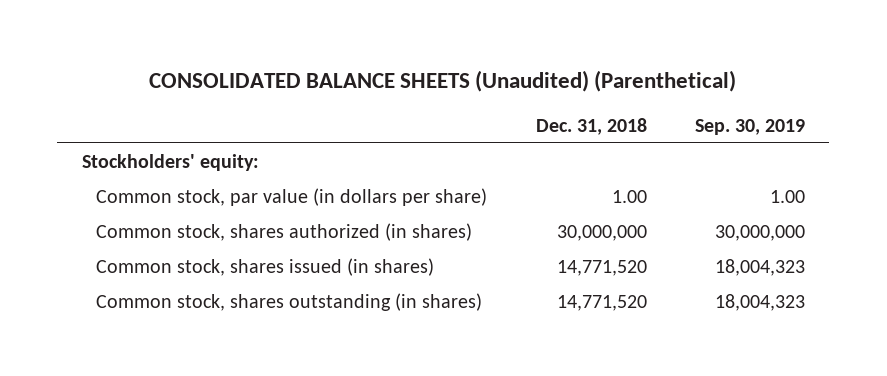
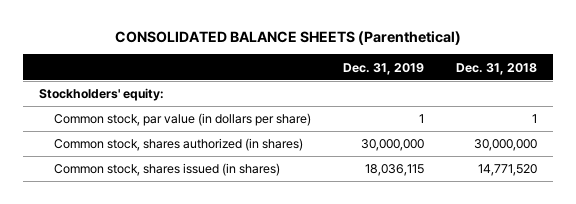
- CONSOLIDATED BALANCE SHEETS (Unaudited) (Parenthetical)
+ CONSOLIDATED BALANCE SHEETS (Parenthetical)
- | Dec. 31, 2018 | Sep. 30, 2019
+ | Dec. 31, 2019 | Dec. 31, 2018
- Common stock, par value (in dollars per share) | 1.00 | 1.00
+ Common stock, par value (in dollars per share) | 1 | 1
- Common stock, shares outstanding (in shares) | 14,771,520 | 18,004,323

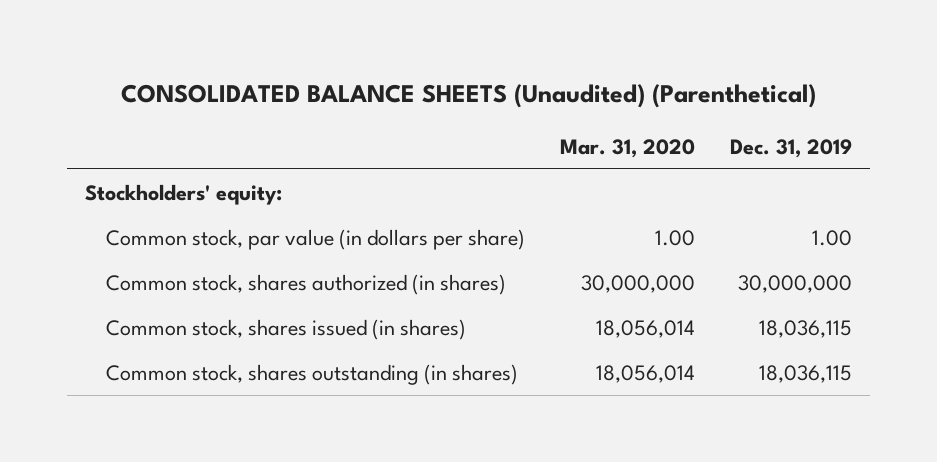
- CONSOLIDATED BALANCE SHEETS (Parenthetical)
+ CONSOLIDATED BALANCE SHEETS (Unaudited) (Parenthetical)
- | Dec. 31, 2019 | Dec. 31, 2018
+ | Mar. 31, 2020 | Dec. 31, 2019
- Common stock, par value (in dollars per share) | 1 | 1
+ Common stock, par value (in dollars per share) | 1.00 | 1.00
+ Common stock, shares outstanding (in shares) | 18,056,014 | 18,036,115

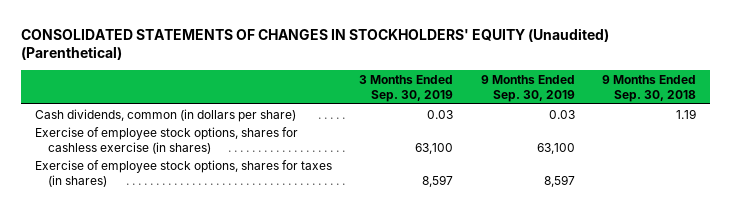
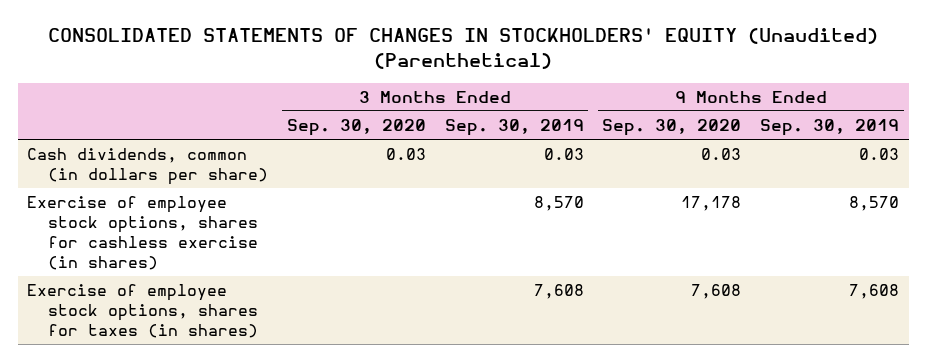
- | 3 Months Ended Sep. 30, 2019 | 9 Months Ended Sep. 30, 2019 | 9 Months Ended Sep. 30, 2018
+ | 3 Months Ended Sep. 30, 2020 | 3 Months Ended Sep. 30, 2019 | 9 Months Ended Sep. 30, 2020 | 9 Months Ended Sep. 30, 2019
- Exercise of employee stock options, shares for cashless exercise (in shares) | 63,100 | 63,100 |
- Exercise of employee stock options, shares for taxes (in shares) | 8,597 | 8,597 |
+ Exercise of employee stock options, shares for cashless exercise (in shares) | | 8,570 | 17,178 | 8,570
+ Exercise of employee stock options, shares for taxes (in shares) | | 7,608 | 7,608 | 7,608

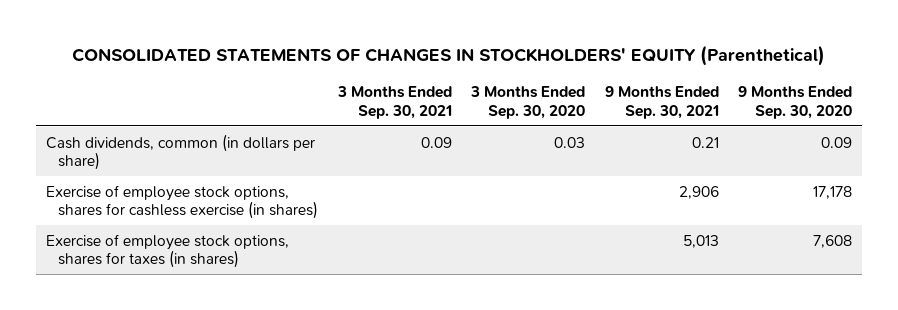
- CONSOLIDATED STATEMENTS OF CHANGES IN STOCKHOLDERS' EQUITY (Unaudited) (Parenthetical)
+ CONSOLIDATED STATEMENTS OF CHANGES IN STOCKHOLDERS' EQUITY (Parenthetical)
- | 3 Months Ended Sep. 30, 2020 | 3 Months Ended Sep. 30, 2019 | 9 Months Ended Sep. 30, 2020 | 9 Months Ended Sep. 30, 2019
+ | 3 Months Ended Sep. 30, 2021 | 3 Months Ended Sep. 30, 2020 | 9 Months Ended Sep. 30, 2021 | 9 Months Ended Sep. 30, 2020
- Cash dividends, common (in dollars per share) | 0.03 | 0.03 | 0.03 | 0.03
+ Cash dividends, common (in dollars per share) | 0.09 | 0.03 | 0.21 | 0.09

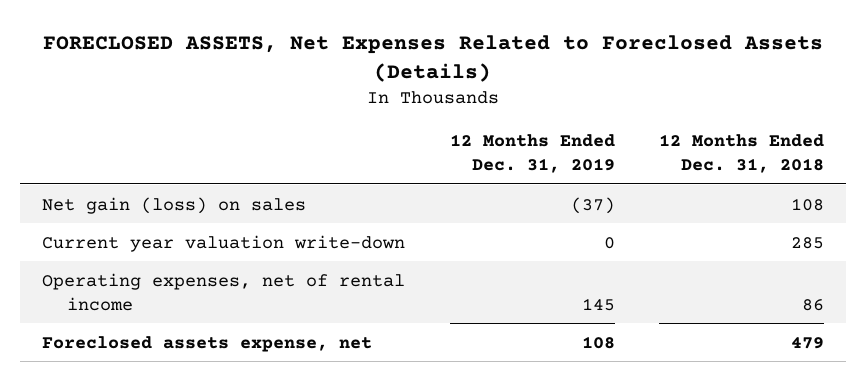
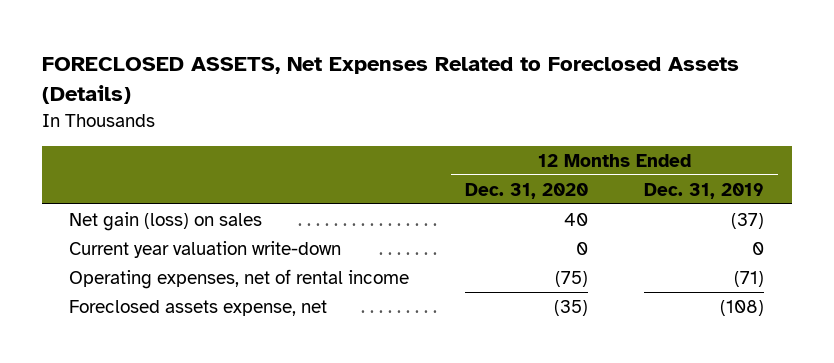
- | 12 Months Ended Dec. 31, 2019 | 12 Months Ended Dec. 31, 2018
+ | 12 Months Ended Dec. 31, 2020 | 12 Months Ended Dec. 31, 2019
- Operating expenses, net of rental income | 145 | 86
- Foreclosed assets expense, net | 108 | 479
+ Operating expenses, net of rental income | (75) | (71)
+ Foreclosed assets expense, net | (35) | (108)

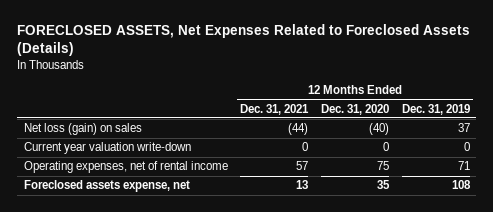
- | 12 Months Ended Dec. 31, 2020 | 12 Months Ended Dec. 31, 2019
+ | 12 Months Ended Dec. 31, 2021 | 12 Months Ended Dec. 31, 2020 | 12 Months Ended Dec. 31, 2019
- Net gain (loss) on sales | 40 | (37)
+ Net loss (gain) on sales | (44) | (40) | 37
- Operating expenses, net of rental income | (75) | (71)
- Foreclosed assets expense, net | (35) | (108)
+ Operating expenses, net of rental income | 57 | 75 | 71
+ Foreclosed assets expense, net | 13 | 35 | 108

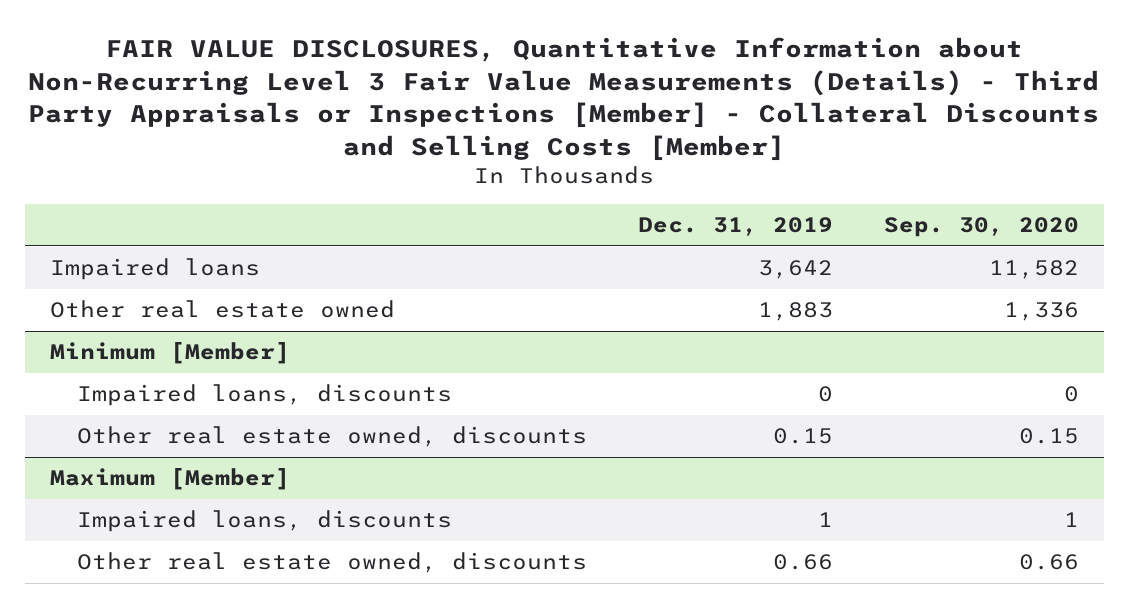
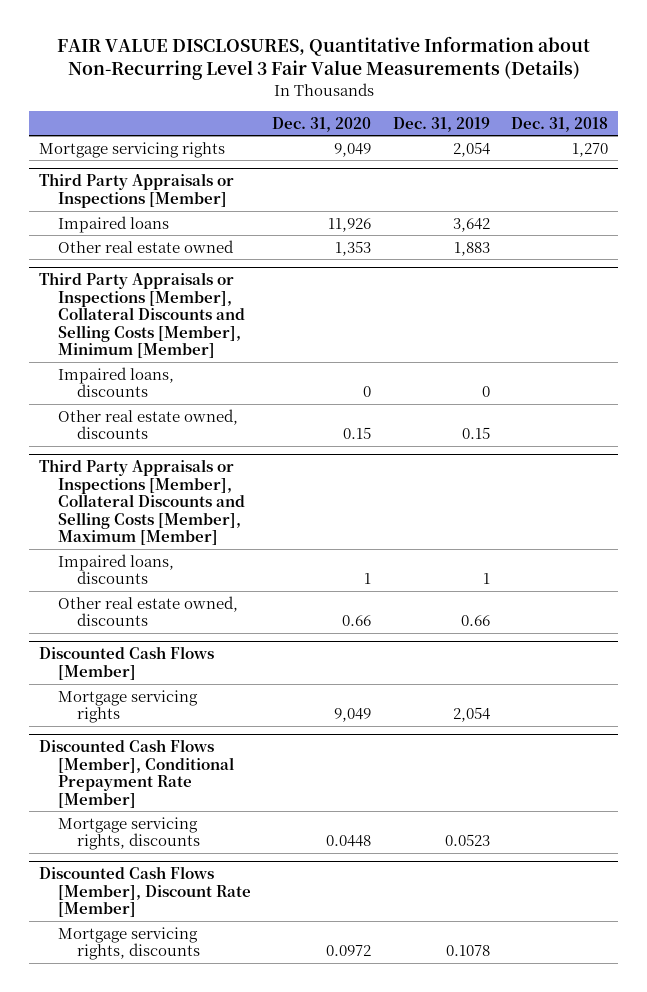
- FAIR VALUE DISCLOSURES, Quantitative Information about Non-Recurring Level 3 Fair Value Measurements (Details) - Third Party Appraisals or Inspections [Member] - Collateral Discounts and Selling Costs [Member]
+ FAIR VALUE DISCLOSURES, Quantitative Information about Non-Recurring Level 3 Fair Value Measurements (Details)
- | Dec. 31, 2019 | Sep. 30, 2020
+ | Dec. 31, 2020 | Dec. 31, 2019 | Dec. 31, 2018
+ Mortgage servicing rights | 9,049 | 2,054 | 1,270
+ Third Party Appraisals or Inspections [Member]
- Minimum [Member]
+ Third Party Appraisals or Inspections [Member], Collateral Discounts and Selling Costs [Member], Minimum [Member]
- Maximum [Member]
+ Third Party Appraisals or Inspections [Member], Collateral Discounts and Selling Costs [Member], Maximum [Member]
+ Discounted Cash Flows [Member]
+ Mortgage servicing rights | 9,049 | 2,054 |
+ Discounted Cash Flows [Member], Conditional Prepayment Rate [Member]
+ Mortgage servicing rights, discounts | 0.0448 | 0.0523 |
+ Discounted Cash Flows [Member], Discount Rate [Member]
+ Mortgage servicing rights, discounts | 0.0972 | 0.1078 |

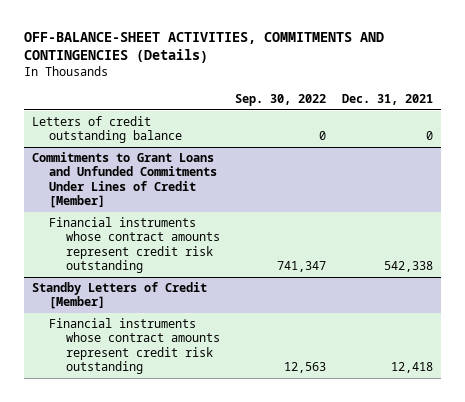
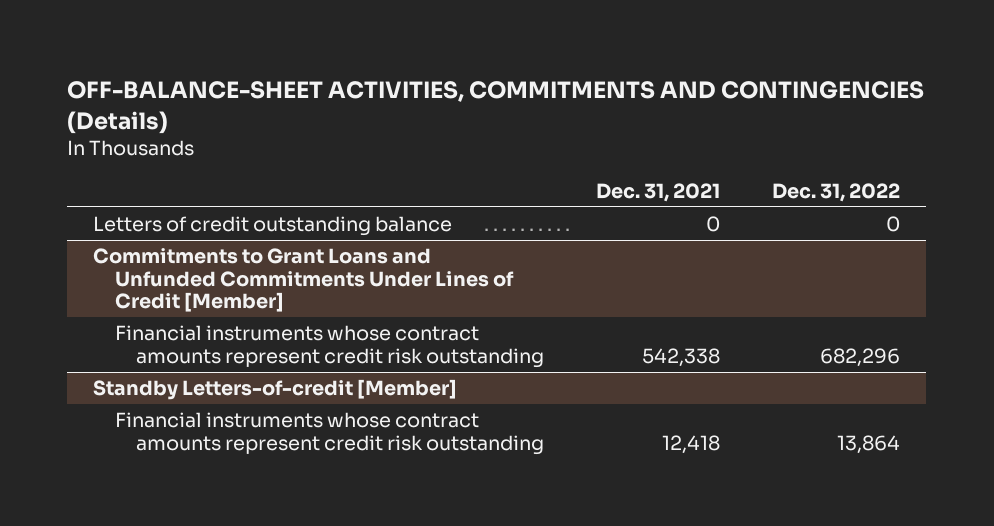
- | Sep. 30, 2022 | Dec. 31, 2021
+ | Dec. 31, 2021 | Dec. 31, 2022
- Standby Letters of Credit [Member]
+ Standby Letters-of-credit [Member]

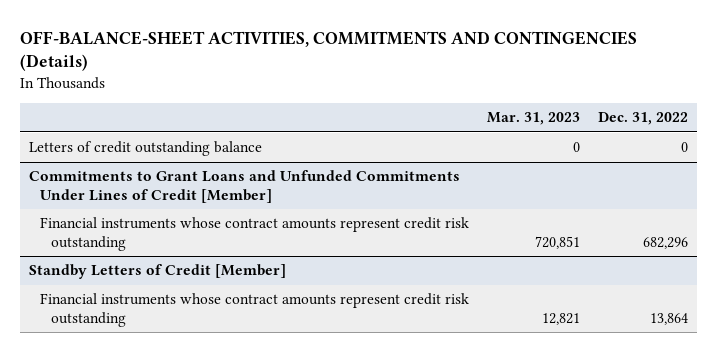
- | Dec. 31, 2021 | Dec. 31, 2022
+ | Mar. 31, 2023 | Dec. 31, 2022
- Standby Letters-of-credit [Member]
+ Standby Letters of Credit [Member]

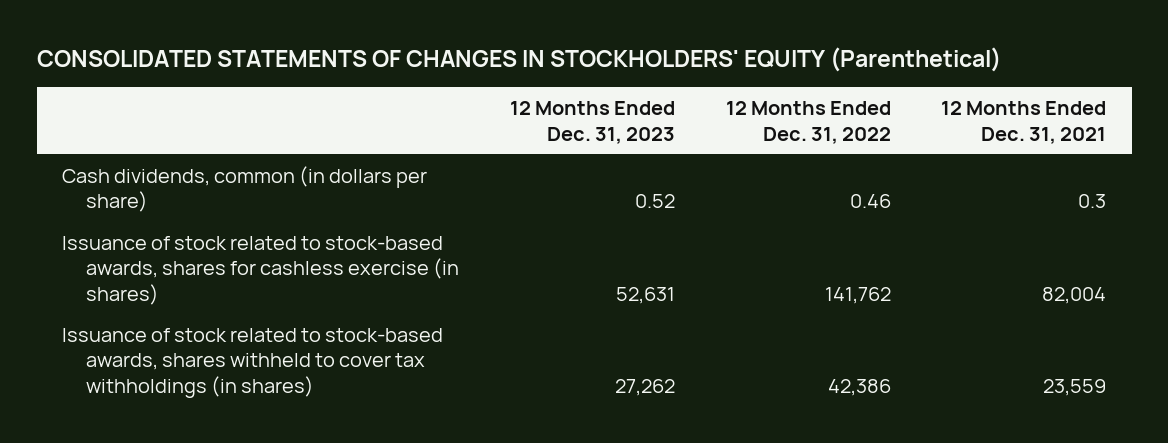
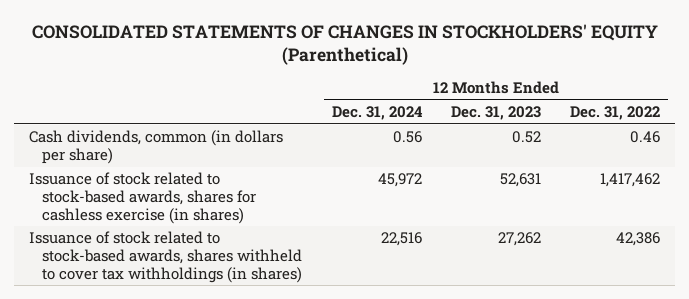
- | 12 Months Ended Dec. 31, 2023 | 12 Months Ended Dec. 31, 2022 | 12 Months Ended Dec. 31, 2021
+ | 12 Months Ended Dec. 31, 2024 | 12 Months Ended Dec. 31, 2023 | 12 Months Ended Dec. 31, 2022
- Issuance of stock related to stock-based awards, shares for cashless exercise (in shares) | 52,631 | 141,762 | 82,004
+ Issuance of stock related to stock-based awards, shares for cashless exercise (in shares) | 45,972 | 52,631 | 1,417,462

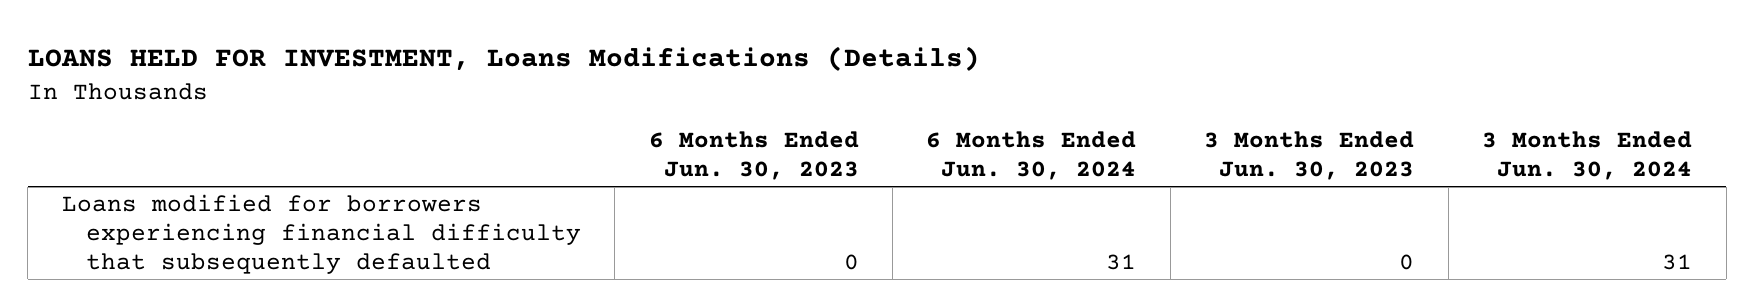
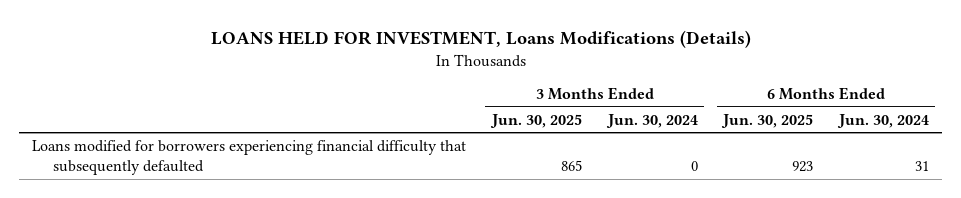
- | 6 Months Ended Jun. 30, 2023 | 6 Months Ended Jun. 30, 2024 | 3 Months Ended Jun. 30, 2023 | 3 Months Ended Jun. 30, 2024
+ | 3 Months Ended Jun. 30, 2025 | 3 Months Ended Jun. 30, 2024 | 6 Months Ended Jun. 30, 2025 | 6 Months Ended Jun. 30, 2024
- Loans modified for borrowers experiencing financial difficulty that subsequently defaulted | 0 | 31 | 0 | 31
+ Loans modified for borrowers experiencing financial difficulty that subsequently defaulted | 865 | 0 | 923 | 31

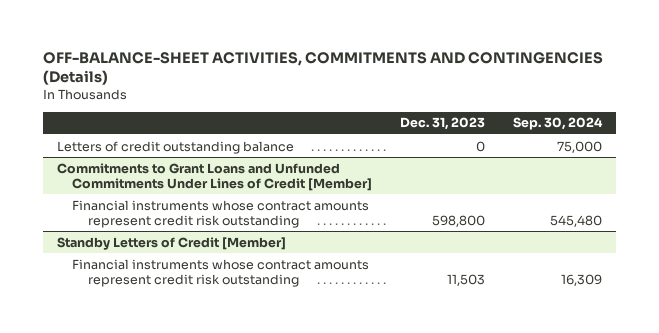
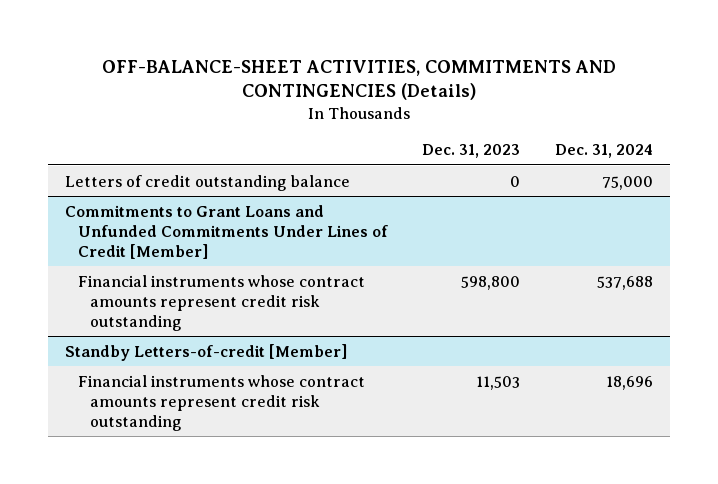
- | Dec. 31, 2023 | Sep. 30, 2024
+ | Dec. 31, 2023 | Dec. 31, 2024
- Standby Letters of Credit [Member]
+ Standby Letters-of-credit [Member]

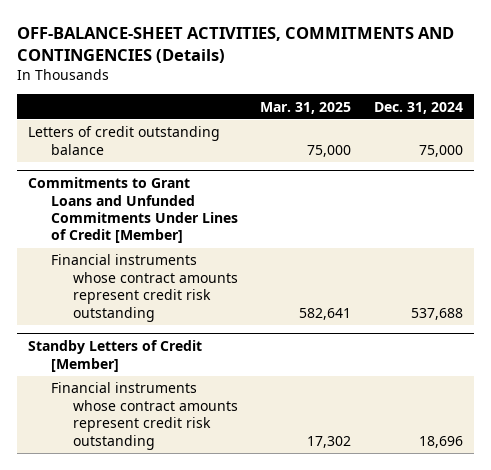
- | Dec. 31, 2023 | Dec. 31, 2024
+ | Mar. 31, 2025 | Dec. 31, 2024
- Standby Letters-of-credit [Member]
+ Standby Letters of Credit [Member]

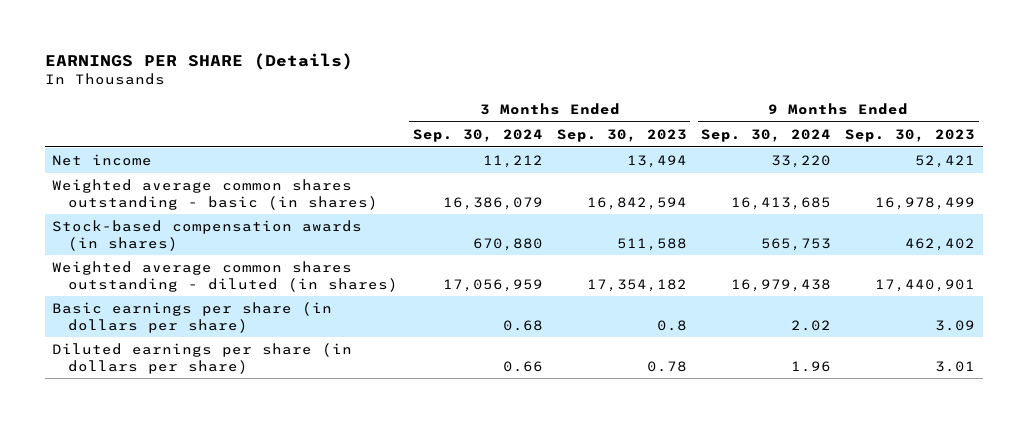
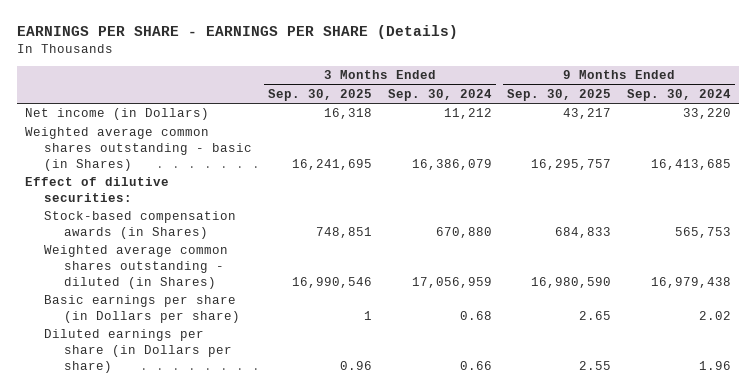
- EARNINGS PER SHARE (Details)
+ EARNINGS PER SHARE - EARNINGS PER SHARE (Details)
- | 3 Months Ended Sep. 30, 2024 | 3 Months Ended Sep. 30, 2023 | 9 Months Ended Sep. 30, 2024 | 9 Months Ended Sep. 30, 2023
+ | 3 Months Ended Sep. 30, 2025 | 3 Months Ended Sep. 30, 2024 | 9 Months Ended Sep. 30, 2025 | 9 Months Ended Sep. 30, 2024
- Net income | 11,212 | 13,494 | 33,220 | 52,421
- Weighted average common shares outstanding - basic (in shares) | 16,386,079 | 16,842,594 | 16,413,685 | 16,978,499
- Stock-based compensation awards (in shares) | 670,880 | 511,588 | 565,753 | 462,402
- Weighted average common shares outstanding - diluted (in shares) | 17,056,959 | 17,354,182 | 16,979,438 | 17,440,901
- Basic earnings per share (in dollars per share) | 0.68 | 0.8 | 2.02 | 3.09
- Diluted earnings per share (in dollars per share) | 0.66 | 0.78 | 1.96 | 3.01
+ Net income (in Dollars) | 16,318 | 11,212 | 43,217 | 33,220
+ Weighted average common shares outstanding - basic (in Shares) | 16,241,695 | 16,386,079 | 16,295,757 | 16,413,685
+ Effect of dilutive securities:
+ Stock-based compensation awards (in Shares) | 748,851 | 670,880 | 684,833 | 565,753
+ Weighted average common shares outstanding - diluted (in Shares) | 16,990,546 | 17,056,959 | 16,980,590 | 16,979,438
+ Basic earnings per share (in Dollars per share) | 1 | 0.68 | 2.65 | 2.02
+ Diluted earnings per share (in Dollars per share) | 0.96 | 0.66 | 2.55 | 1.96

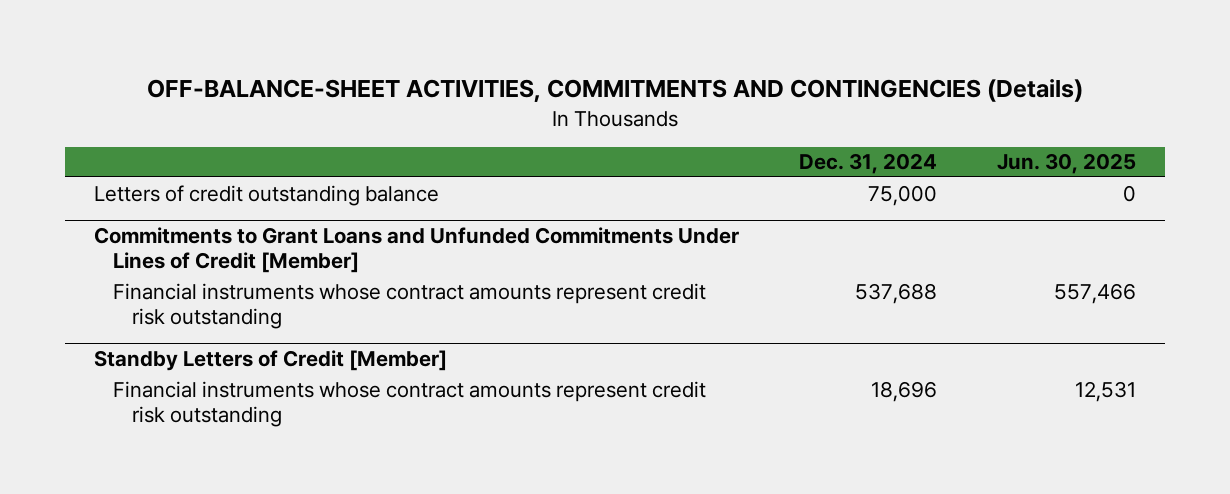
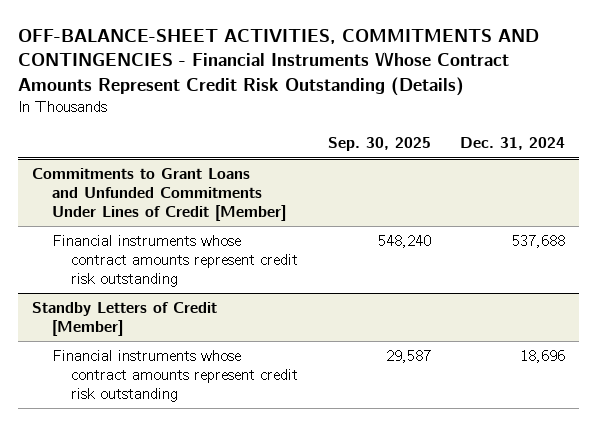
- OFF-BALANCE-SHEET ACTIVITIES, COMMITMENTS AND CONTINGENCIES (Details)
+ OFF-BALANCE-SHEET ACTIVITIES, COMMITMENTS AND CONTINGENCIES - Financial Instruments Whose Contract Amounts Represent Credit Risk Outstanding (Details)
- | Dec. 31, 2024 | Jun. 30, 2025
+ | Sep. 30, 2025 | Dec. 31, 2024
- Letters of credit outstanding balance | 75,000 | 0

